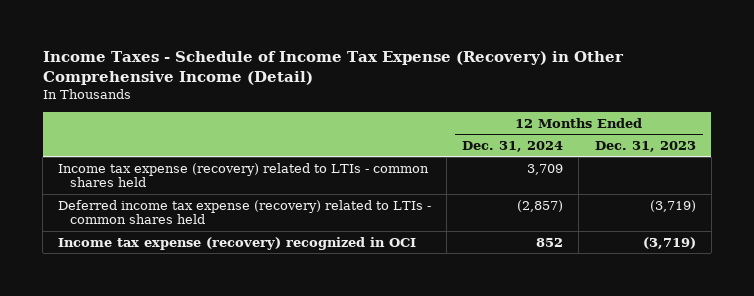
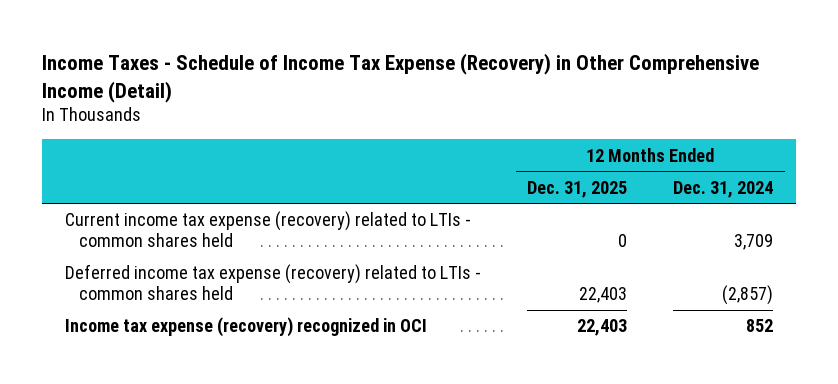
- | 12 Months Ended Dec. 31, 2024 | 12 Months Ended Dec. 31, 2023
+ | 12 Months Ended Dec. 31, 2025 | 12 Months Ended Dec. 31, 2024
- Income tax expense (recovery) related to LTIs - common shares held | 3,709 |
+ Current income tax expense (recovery) related to LTIs - common shares held | 0 | 3,709

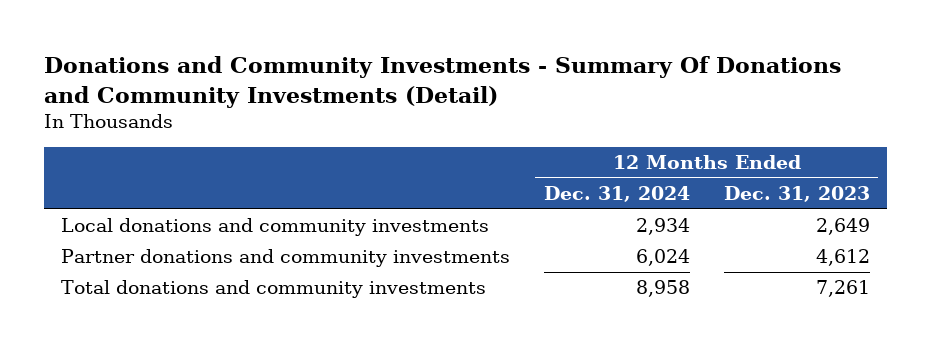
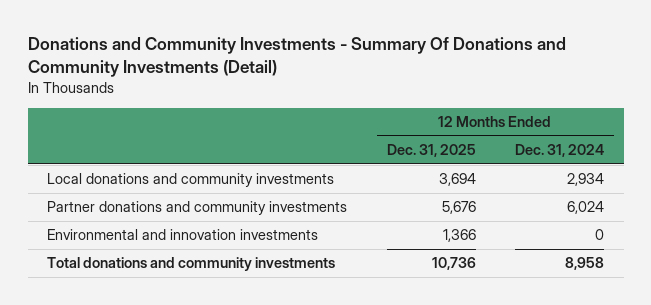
- | 12 Months Ended Dec. 31, 2024 | 12 Months Ended Dec. 31, 2023
+ | 12 Months Ended Dec. 31, 2025 | 12 Months Ended Dec. 31, 2024
+ Environmental and innovation investments | 1,366 | 0

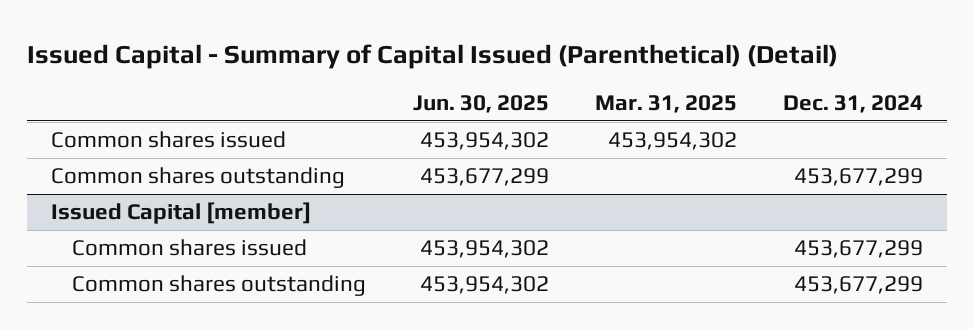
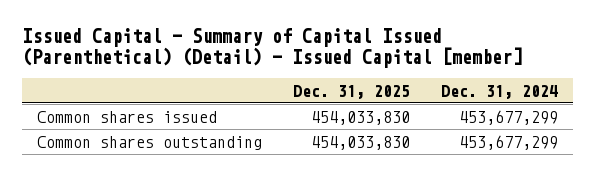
- Issued Capital - Summary of Capital Issued (Parenthetical) (Detail)
+ Issued Capital - Summary of Capital Issued (Parenthetical) (Detail) - Issued Capital [member]
- | Jun. 30, 2025 | Mar. 31, 2025 | Dec. 31, 2024
+ | Dec. 31, 2025 | Dec. 31, 2024
- Common shares issued | 453,954,302 | 453,954,302 |
- Common shares outstanding | 453,677,299 | | 453,677,299
- Issued Capital [member]

